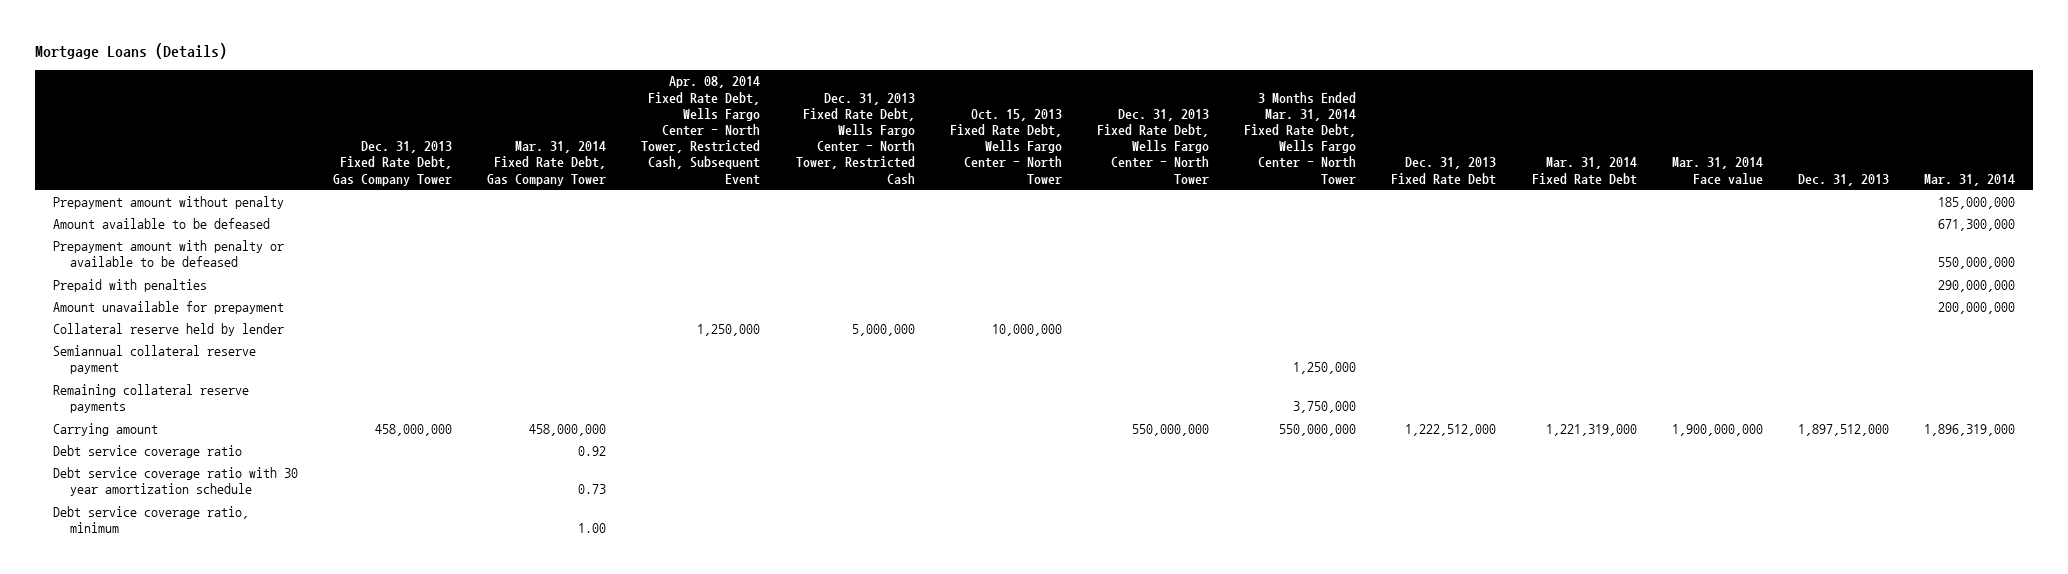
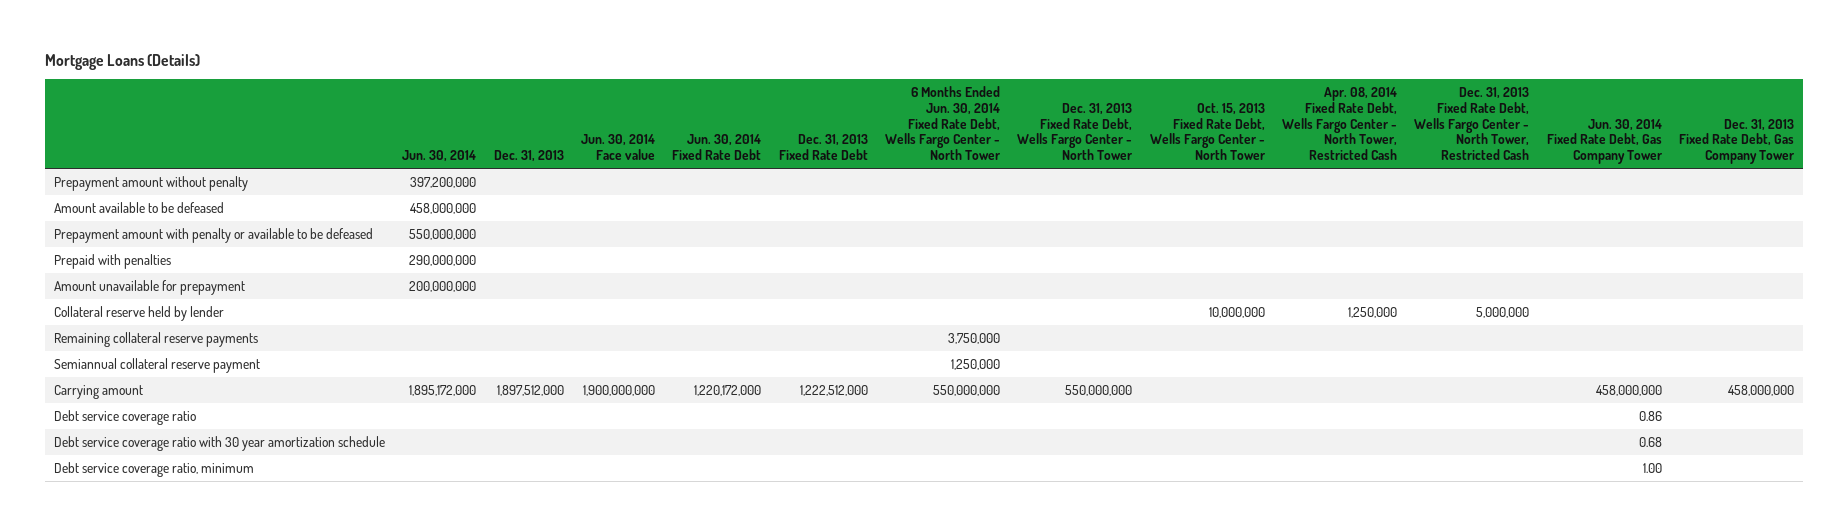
- | Dec. 31, 2013 Fixed Rate Debt, Gas Company Tower | Mar. 31, 2014 Fixed Rate Debt, Gas Company Tower | Apr. 08, 2014 Fixed Rate Debt, Wells Fargo Center - North Tower, Restricted Cash, Subsequent Event | Dec. 31, 2013 Fixed Rate Debt, Wells Fargo Center - North Tower, Restricted Cash | Oct. 15, 2013 Fixed Rate Debt, Wells Fargo Center - North Tower | Dec. 31, 2013 Fixed Rate Debt, Wells Fargo Center - North Tower | 3 Months Ended Mar. 31, 2014 Fixed Rate Debt, Wells Fargo Center - North Tower | Dec. 31, 2013 Fixed Rate Debt | Mar. 31, 2014 Fixed Rate Debt | Mar. 31, 2014 Face value | Dec. 31, 2013 | Mar. 31, 2014
+ | Jun. 30, 2014 | Dec. 31, 2013 | Jun. 30, 2014 Face value | Jun. 30, 2014 Fixed Rate Debt | Dec. 31, 2013 Fixed Rate Debt | 6 Months Ended Jun. 30, 2014 Fixed Rate Debt, Wells Fargo Center - North Tower | Dec. 31, 2013 Fixed Rate Debt, Wells Fargo Center - North Tower | Oct. 15, 2013 Fixed Rate Debt, Wells Fargo Center - North Tower | Apr. 08, 2014 Fixed Rate Debt, Wells Fargo Center - North Tower, Restricted Cash | Dec. 31, 2013 Fixed Rate Debt, Wells Fargo Center - North Tower, Restricted Cash | Jun. 30, 2014 Fixed Rate Debt, Gas Company Tower | Dec. 31, 2013 Fixed Rate Debt, Gas Company Tower
moved down: Semiannual collateral reserve payment | | | | | | 1,250,000 | | | | | |

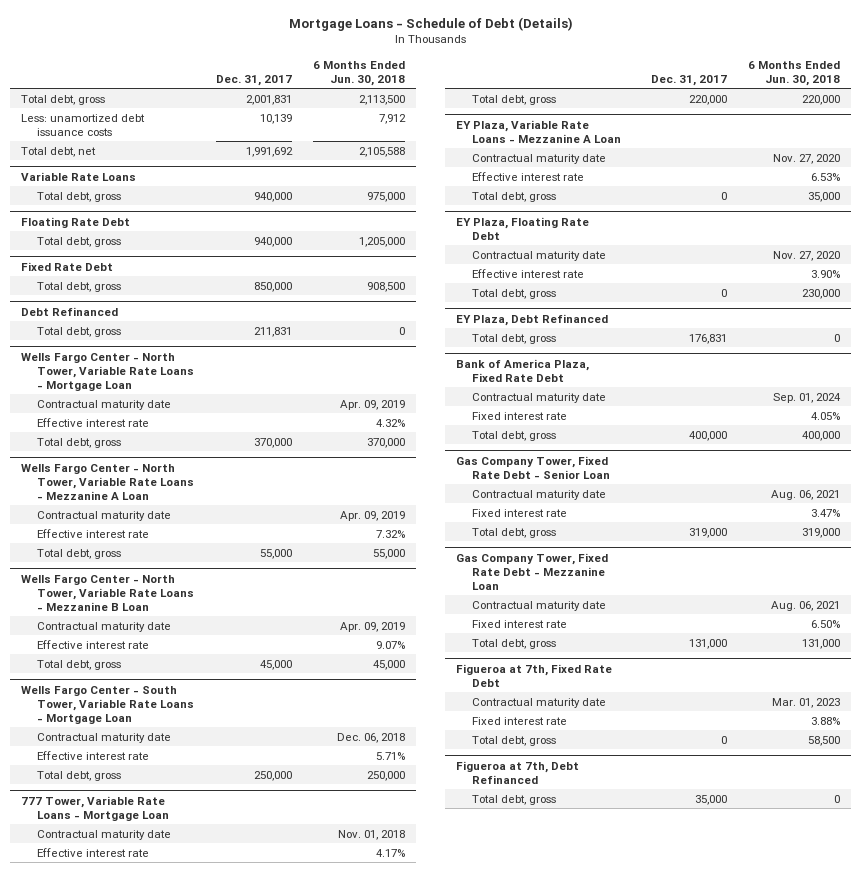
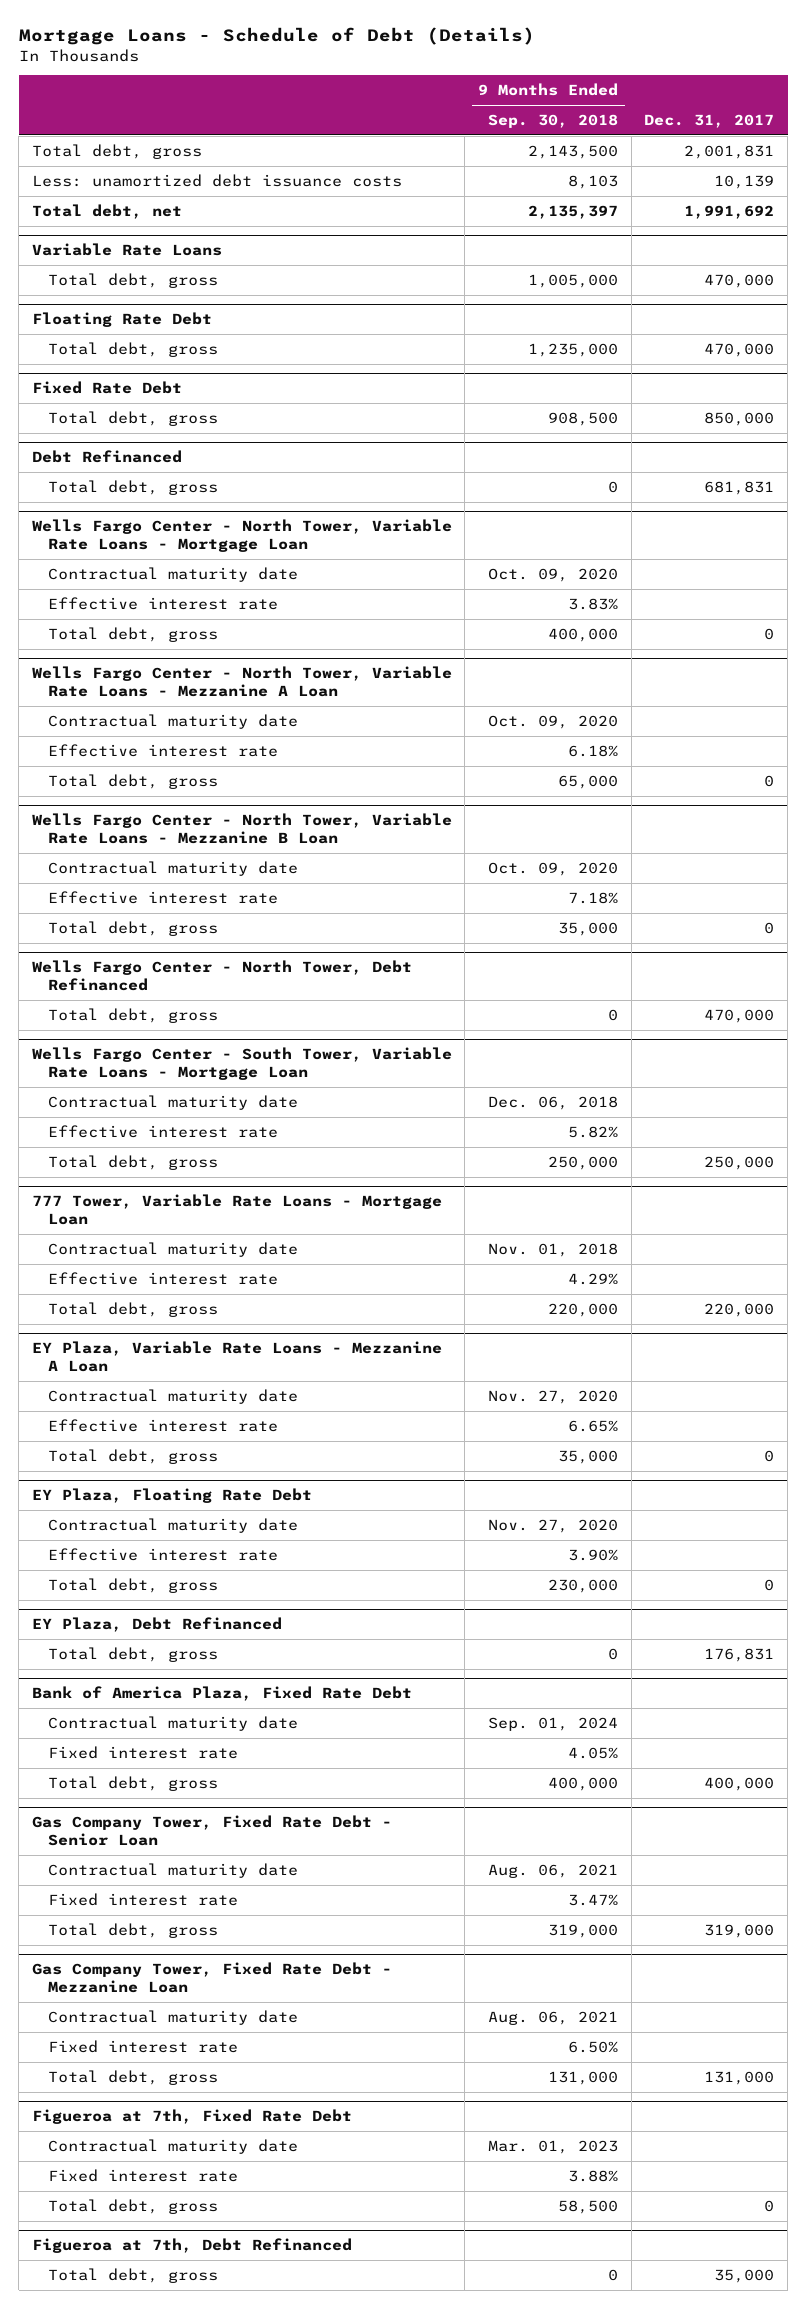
- | Dec. 31, 2017 | 6 Months Ended Jun. 30, 2018
+ | 9 Months Ended Sep. 30, 2018 | Dec. 31, 2017
@ Variable Rate Loans
- Total debt, gross | 940,000 | 975,000
+ Total debt, gross | 1,005,000 | 470,000
@ Floating Rate Debt
- Total debt, gross | 940,000 | 1,205,000
+ Total debt, gross | 1,235,000 | 470,000
@ Debt Refinanced
- Total debt, gross | 211,831 | 0
+ Total debt, gross | 0 | 681,831
@ Wells Fargo Center - North Tower, Variable Rate Loans - Mortgage Loan
- Total debt, gross | 370,000 | 370,000
+ Total debt, gross | 400,000 | 0
@ Wells Fargo Center - North Tower, Variable Rate Loans - Mezzanine A Loan
- Total debt, gross | 55,000 | 55,000
+ Total debt, gross | 65,000 | 0
@ Wells Fargo Center - North Tower, Variable Rate Loans - Mezzanine B Loan
- Total debt, gross | 45,000 | 45,000
+ Total debt, gross | 35,000 | 0
+ Wells Fargo Center - North Tower, Debt Refinanced
+ Total debt, gross | 0 | 470,000

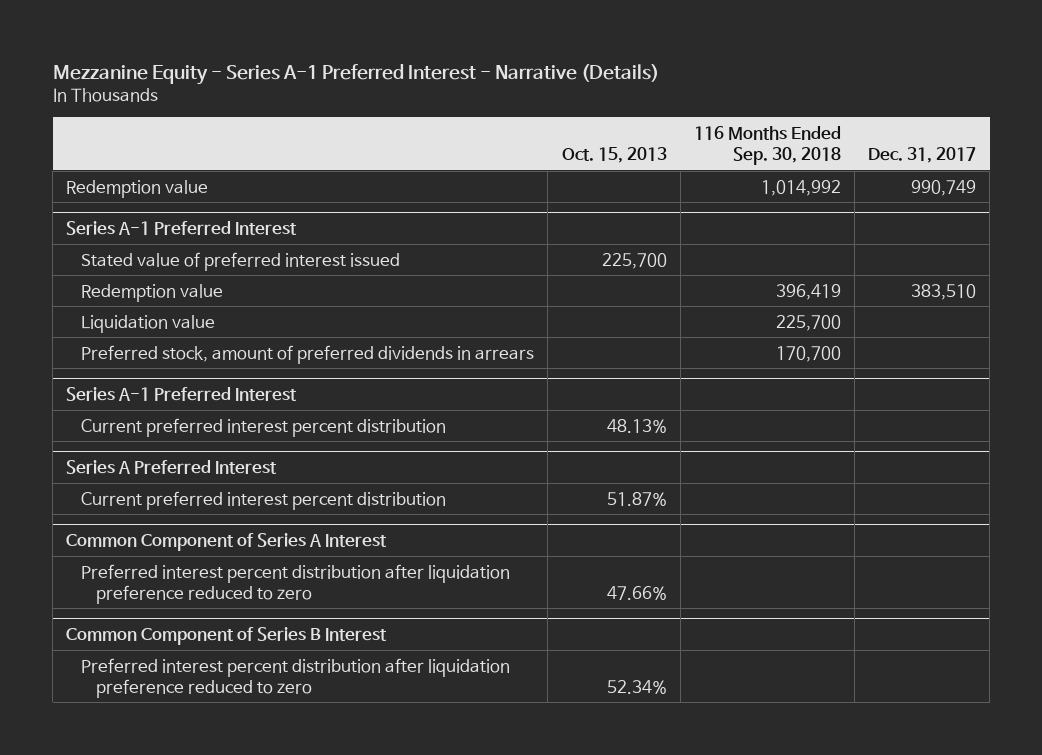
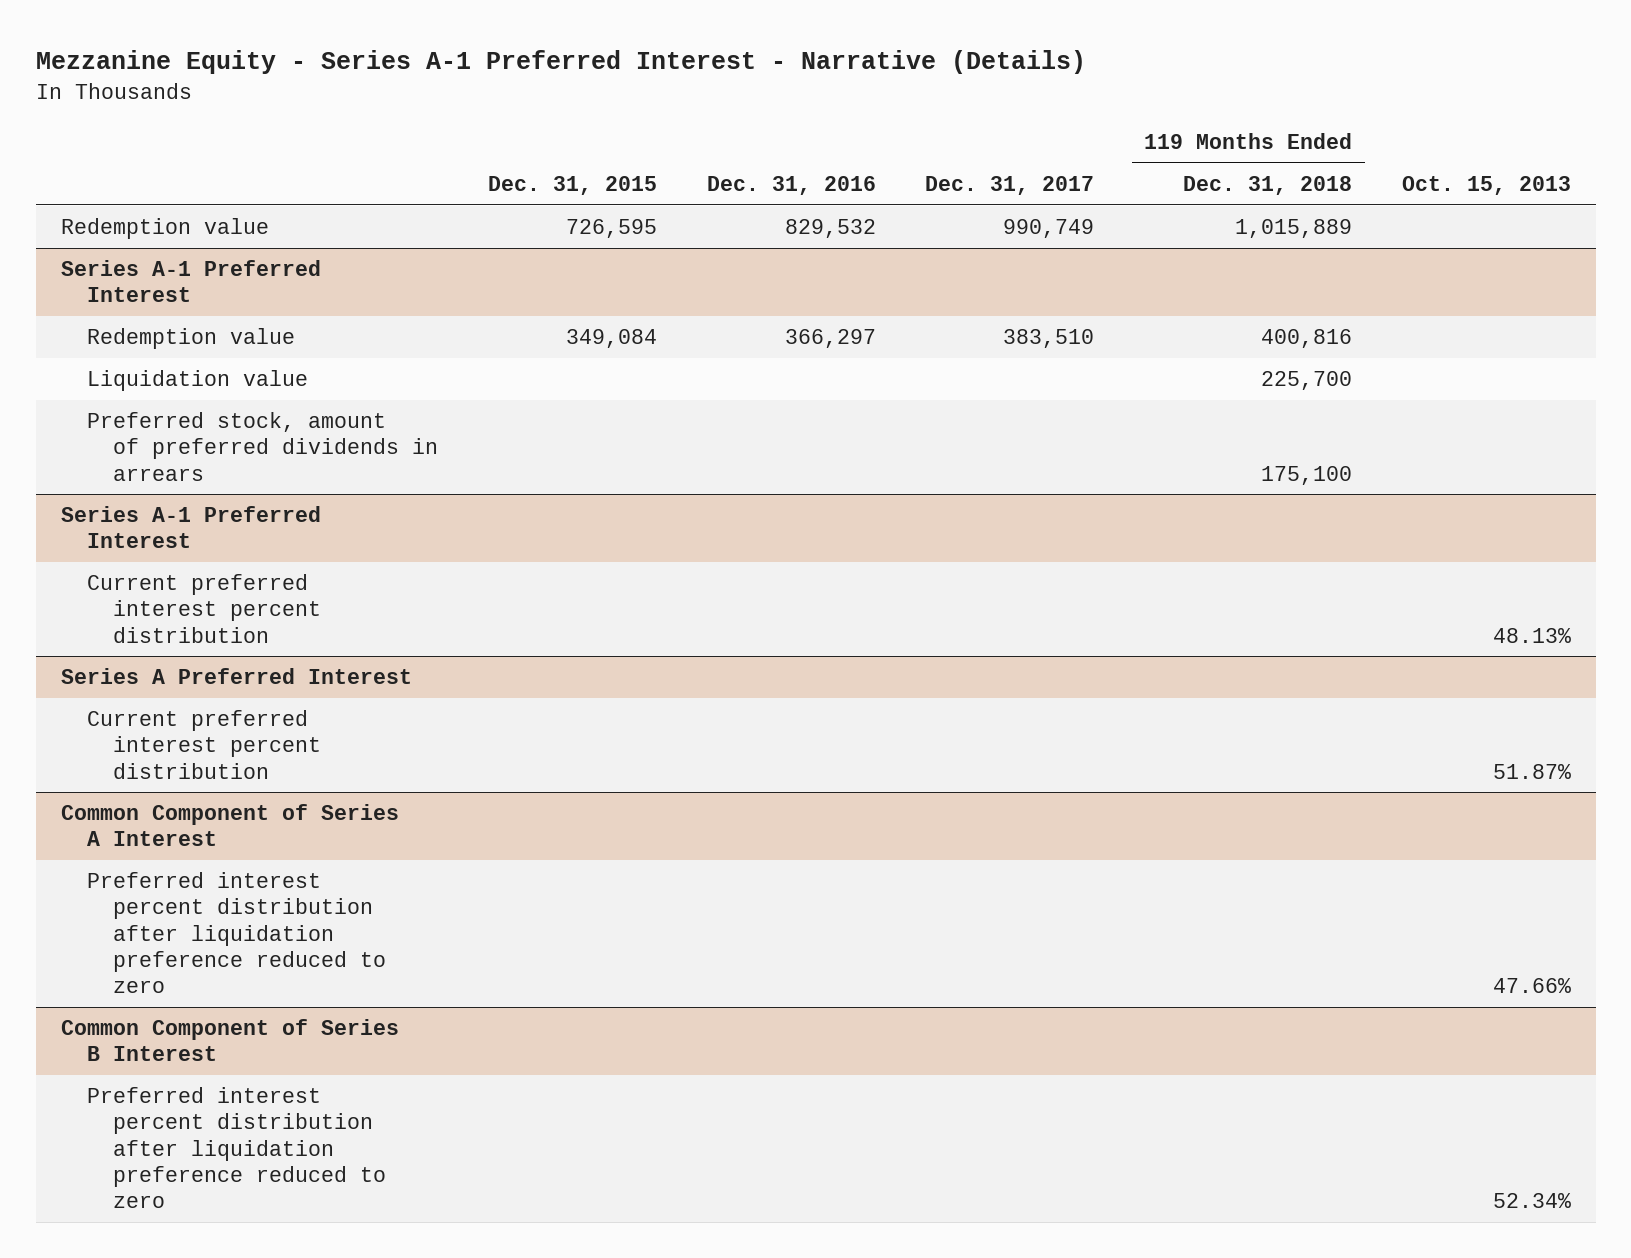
- | Oct. 15, 2013 | 116 Months Ended Sep. 30, 2018 | Dec. 31, 2017
+ | Dec. 31, 2015 | Dec. 31, 2016 | Dec. 31, 2017 | 119 Months Ended Dec. 31, 2018 | Oct. 15, 2013
@ Series A-1 Preferred Interest
- Stated value of preferred interest issued | 225,700 | |

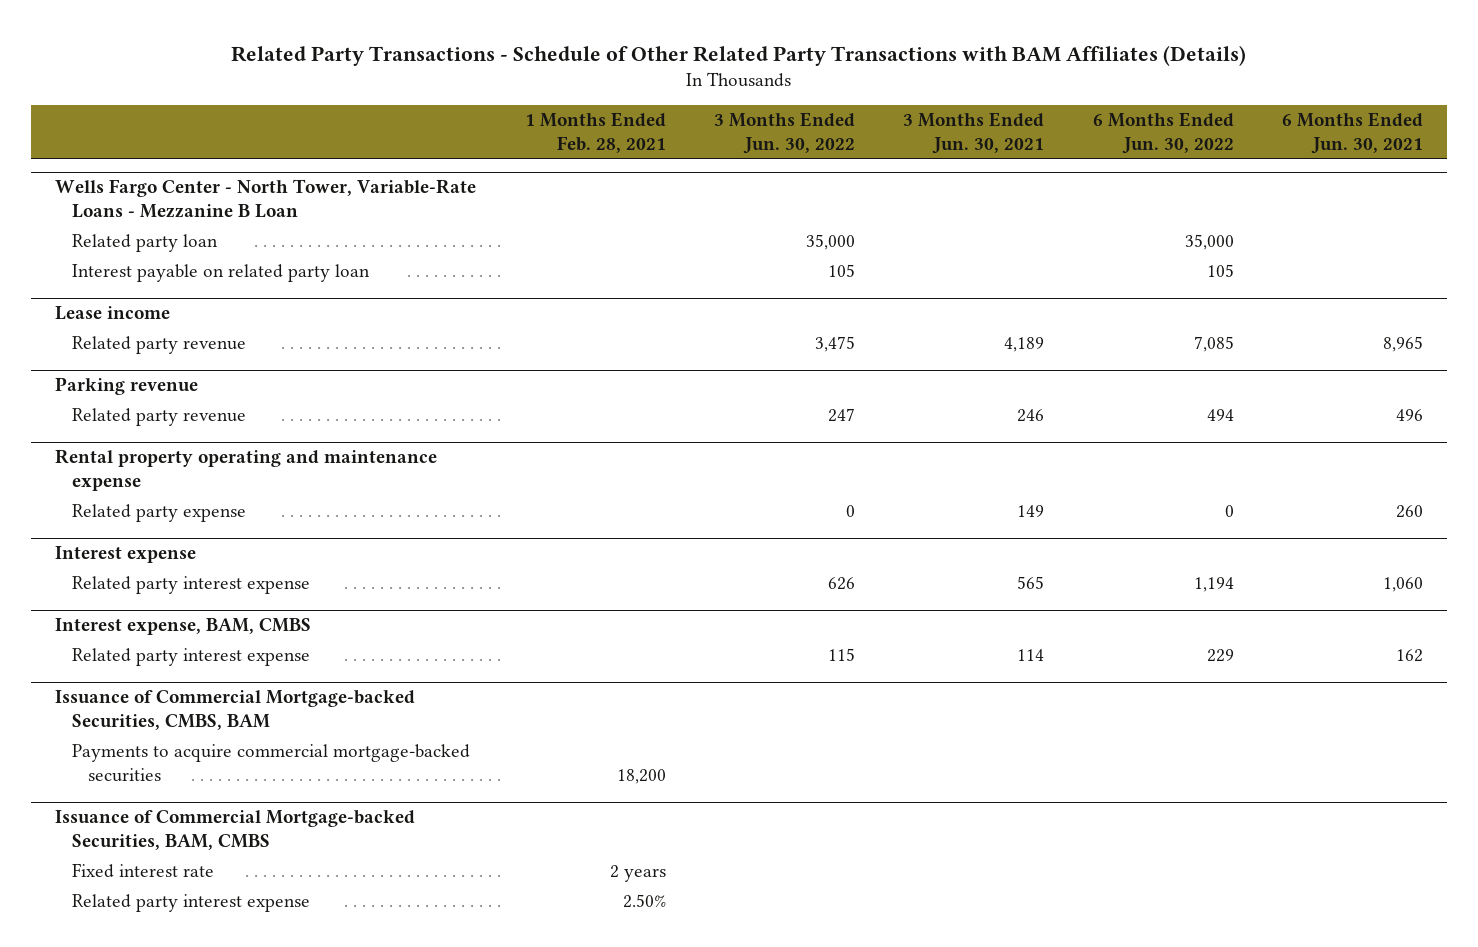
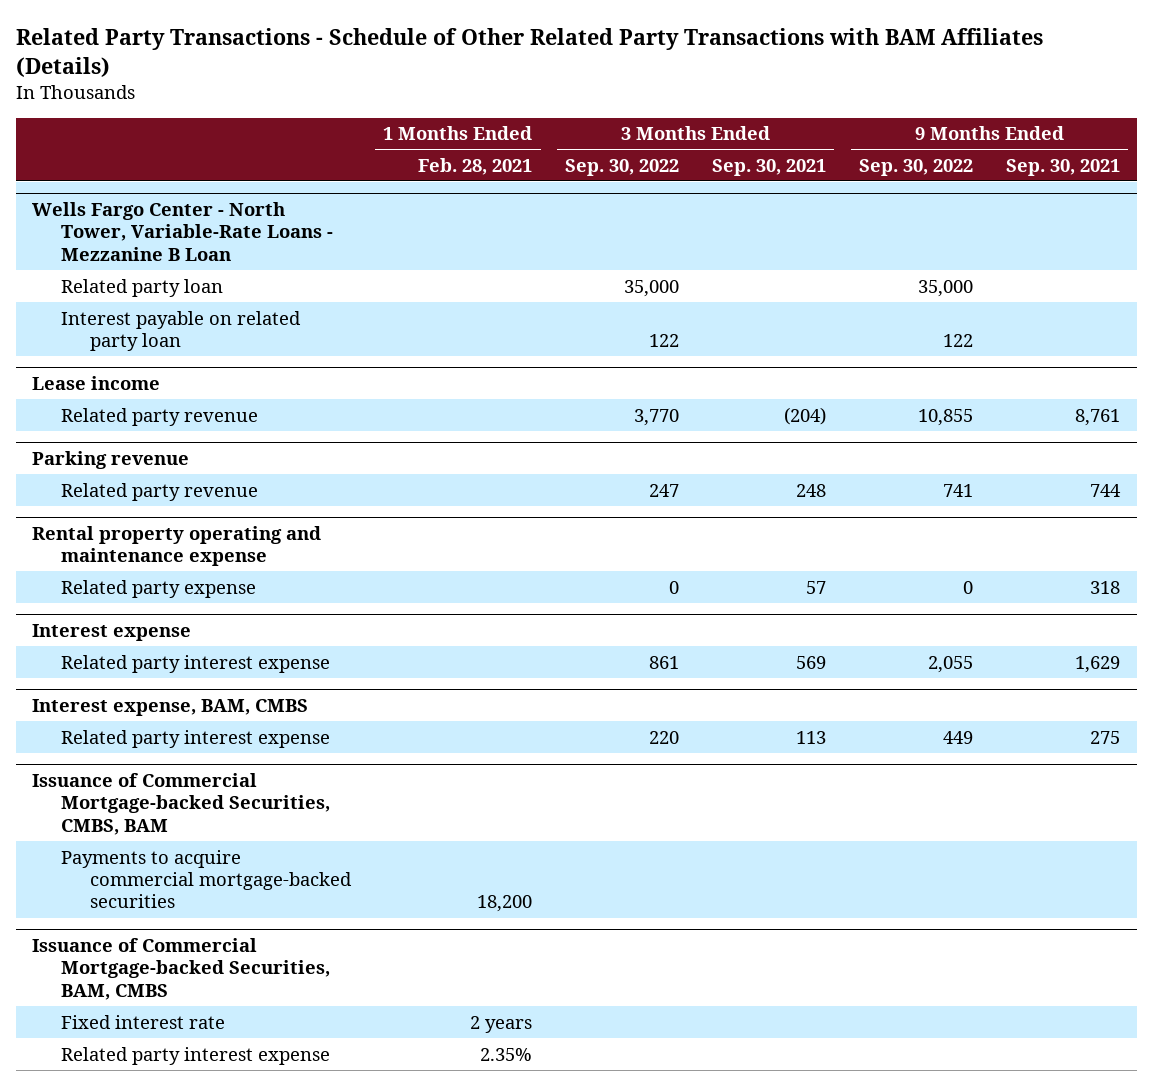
- | 1 Months Ended Feb. 28, 2021 | 3 Months Ended Jun. 30, 2022 | 3 Months Ended Jun. 30, 2021 | 6 Months Ended Jun. 30, 2022 | 6 Months Ended Jun. 30, 2021
+ | 1 Months Ended Feb. 28, 2021 | 3 Months Ended Sep. 30, 2022 | 3 Months Ended Sep. 30, 2021 | 9 Months Ended Sep. 30, 2022 | 9 Months Ended Sep. 30, 2021
@ Issuance of Commercial Mortgage-backed Securities, BAM, CMBS
- Related party interest expense | 2.50% | | | |
+ Related party interest expense | 2.35% | | | |

